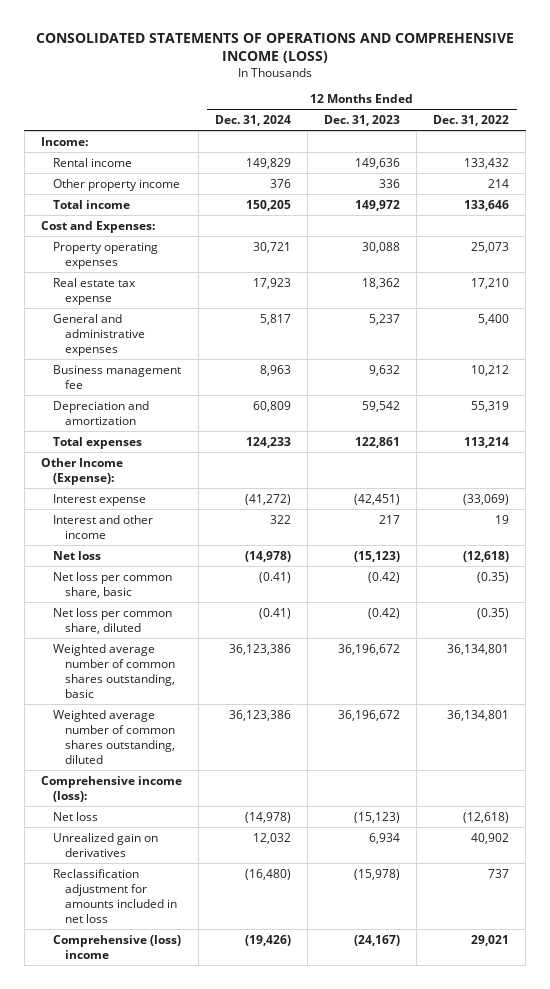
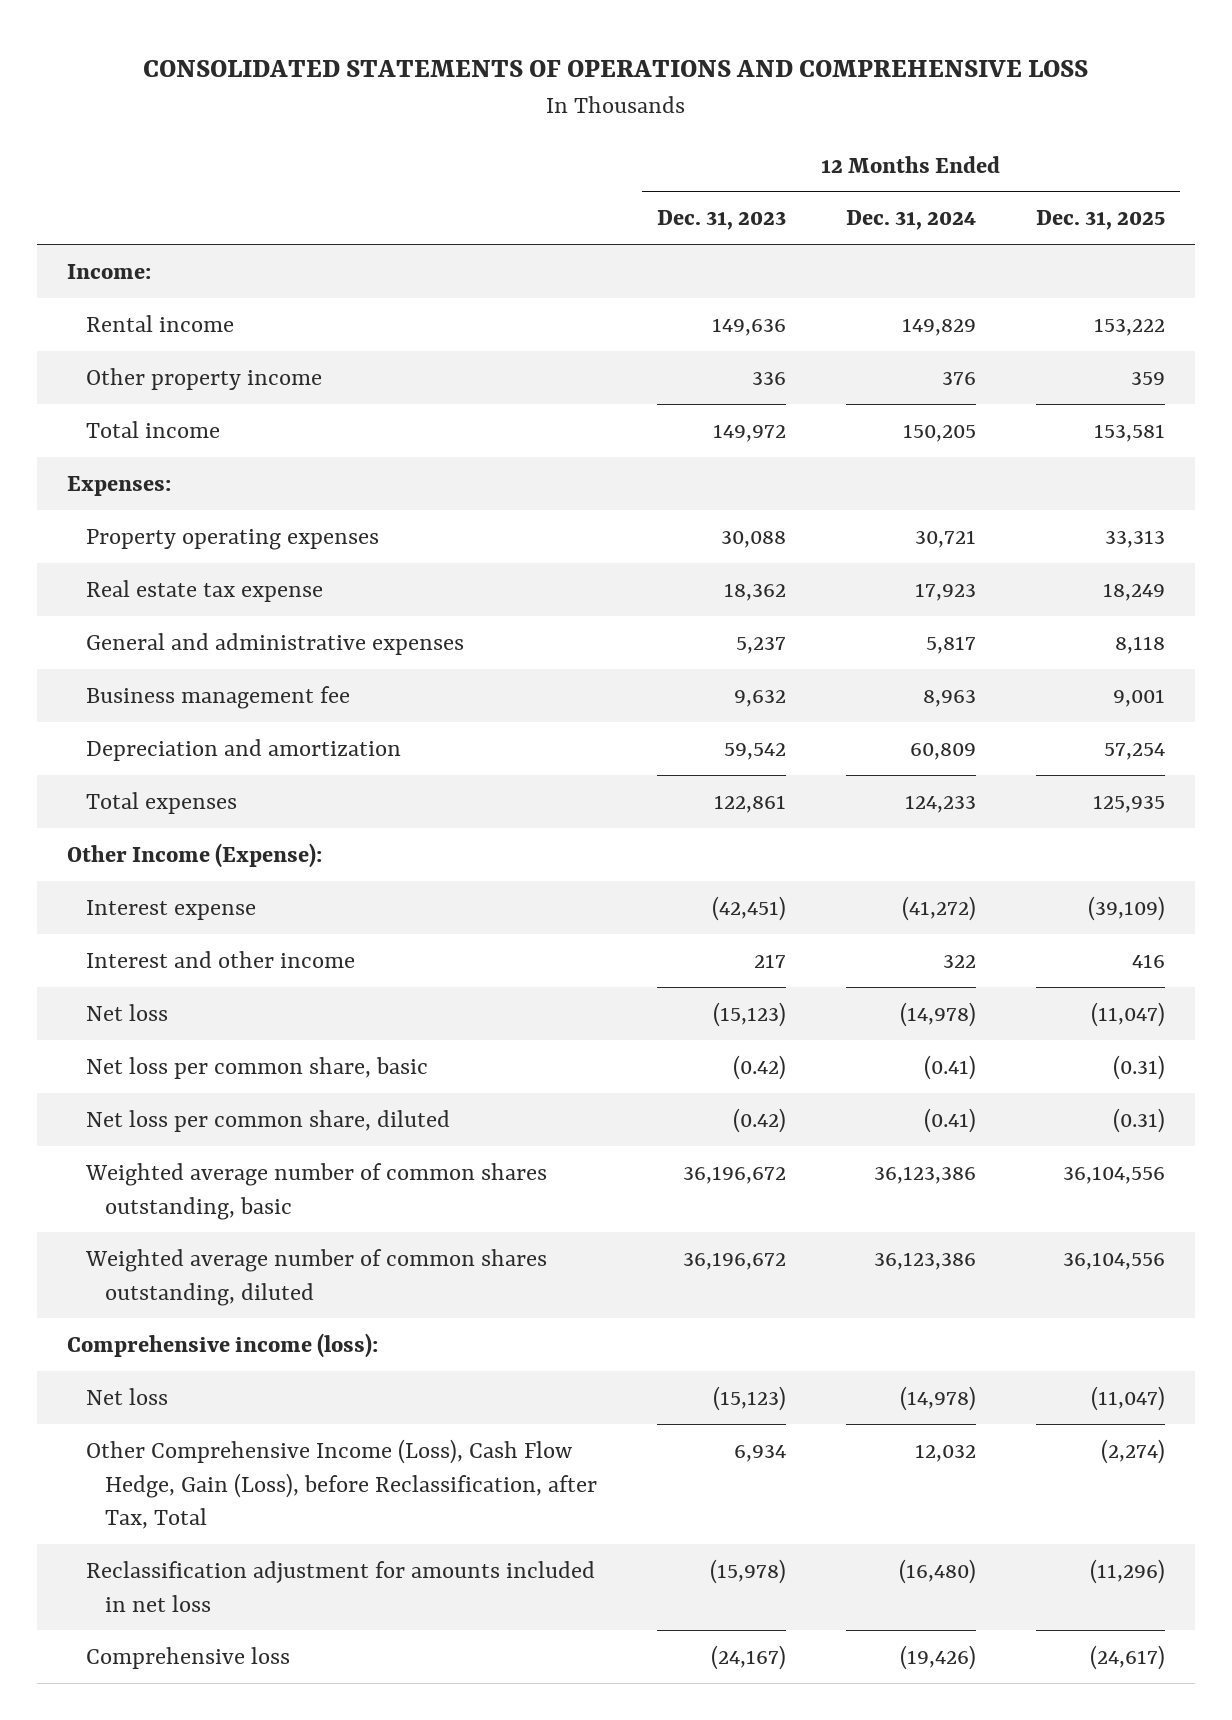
- CONSOLIDATED STATEMENTS OF OPERATIONS AND COMPREHENSIVE INCOME (LOSS)
+ CONSOLIDATED STATEMENTS OF OPERATIONS AND COMPREHENSIVE LOSS
- | 12 Months Ended Dec. 31, 2024 | 12 Months Ended Dec. 31, 2023 | 12 Months Ended Dec. 31, 2022
+ | 12 Months Ended Dec. 31, 2023 | 12 Months Ended Dec. 31, 2024 | 12 Months Ended Dec. 31, 2025
- Cost and Expenses:
+ Expenses:
- Unrealized gain on derivatives | 12,032 | 6,934 | 40,902
+ Other Comprehensive Income (Loss), Cash Flow Hedge, Gain (Loss), before Reclassification, after Tax, Total | 6,934 | 12,032 | (2,274)
- Comprehensive (loss) income | (19,426) | (24,167) | 29,021
+ Comprehensive loss | (24,167) | (19,426) | (24,617)

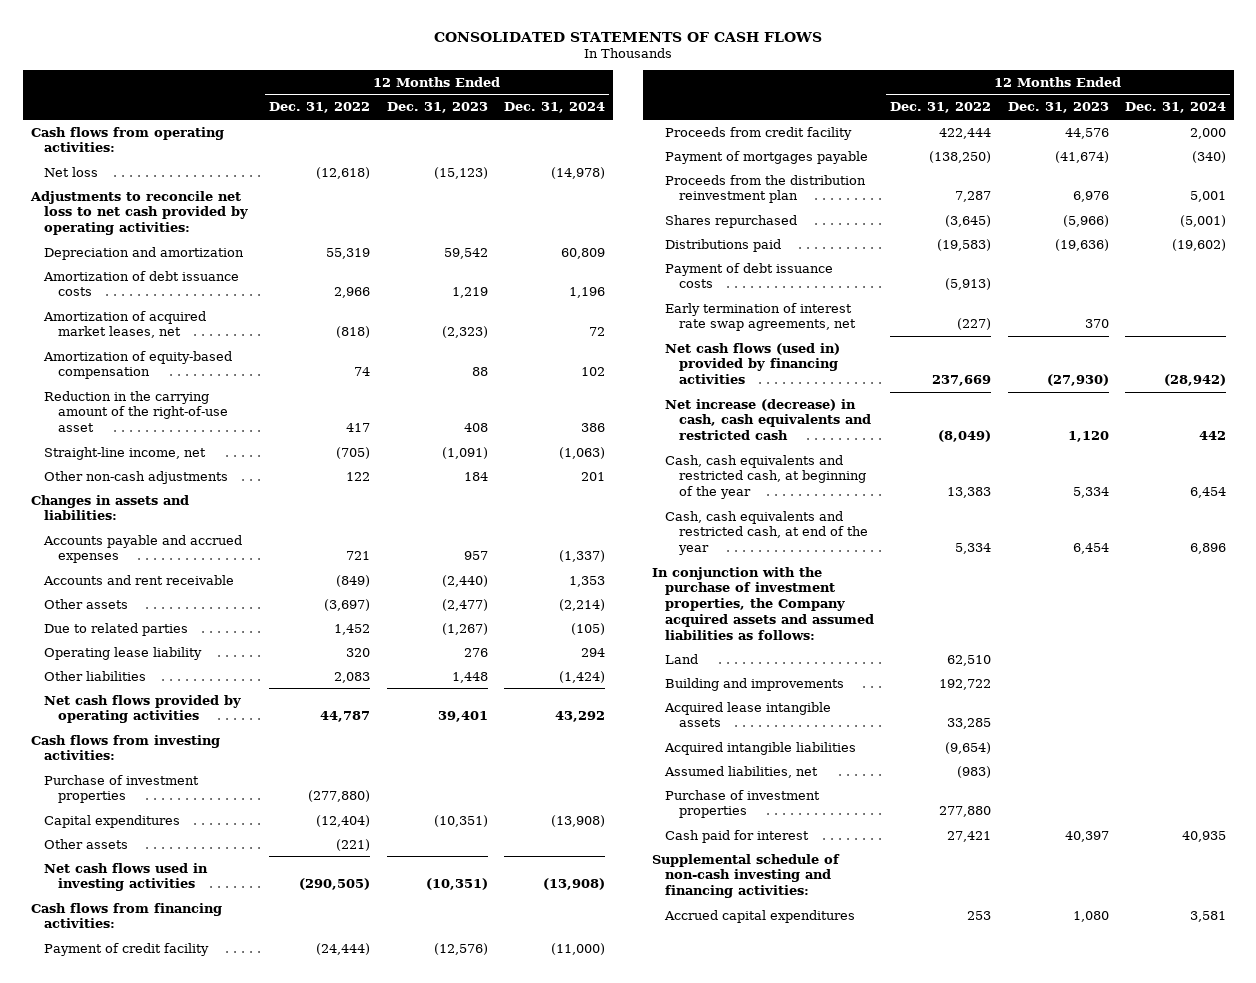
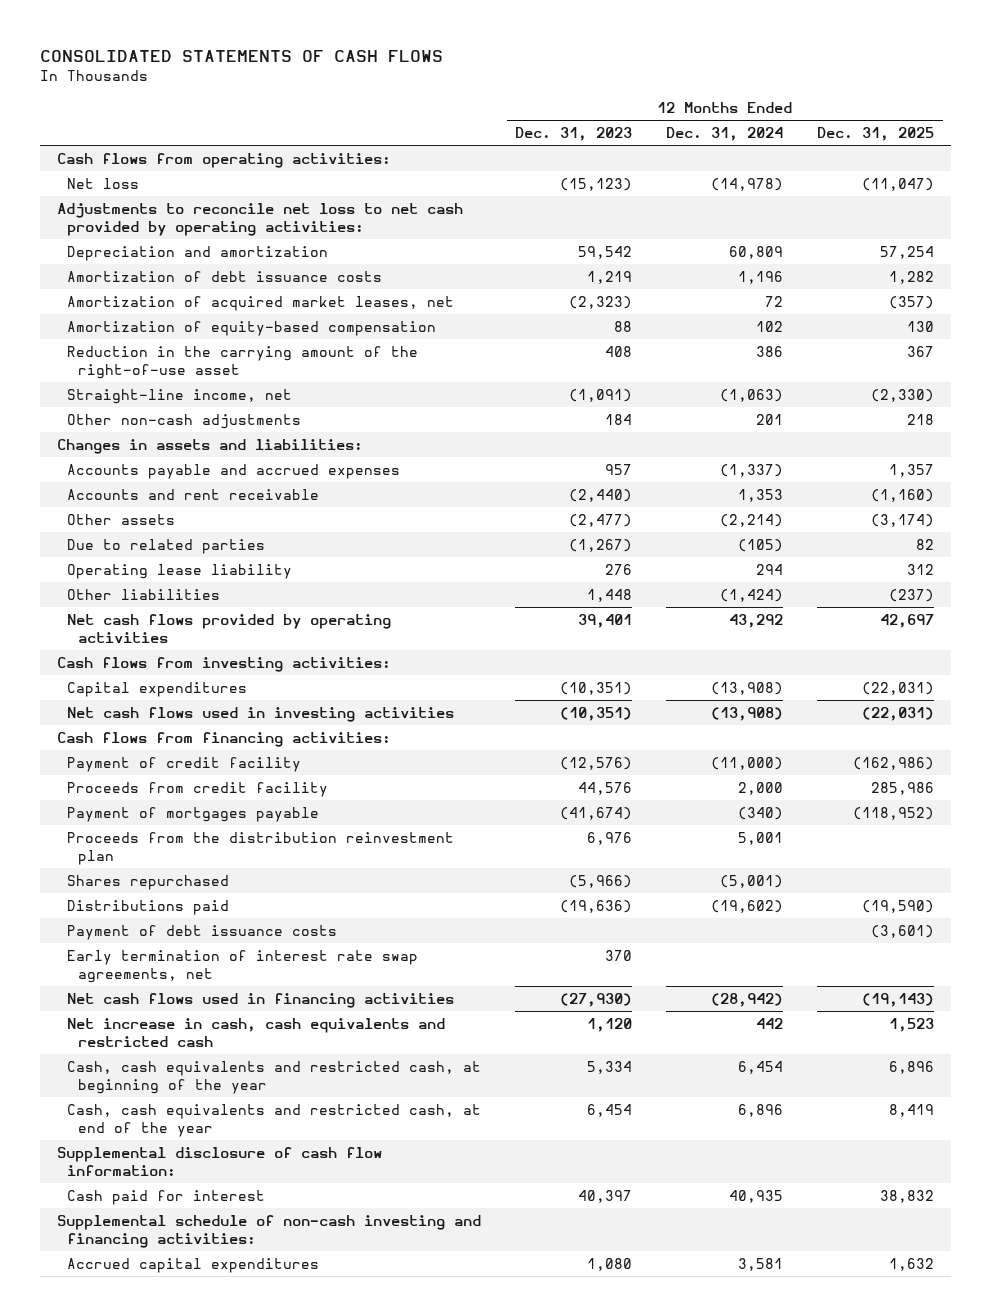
- | 12 Months Ended Dec. 31, 2022 | 12 Months Ended Dec. 31, 2023 | 12 Months Ended Dec. 31, 2024
+ | 12 Months Ended Dec. 31, 2023 | 12 Months Ended Dec. 31, 2024 | 12 Months Ended Dec. 31, 2025
- Purchase of investment properties | (277,880) | |
- Other assets | (221) | |
- Net cash flows (used in) provided by financing activities | 237,669 | (27,930) | (28,942)
- Net increase (decrease) in cash, cash equivalents and restricted cash | (8,049) | 1,120 | 442
+ Net cash flows used in financing activities | (27,930) | (28,942) | (19,143)
+ Net increase in cash, cash equivalents and restricted cash | 1,120 | 442 | 1,523
- In conjunction with the purchase of investment properties, the Company acquired assets and assumed liabilities as follows:
- Land | 62,510 | |
- Building and improvements | 192,722 | |
- Acquired lease intangible assets | 33,285 | |
- Acquired intangible liabilities | (9,654) | |
- Assumed liabilities, net | (983) | |
- Purchase of investment properties | 277,880 | |
+ Supplemental disclosure of cash flow information:

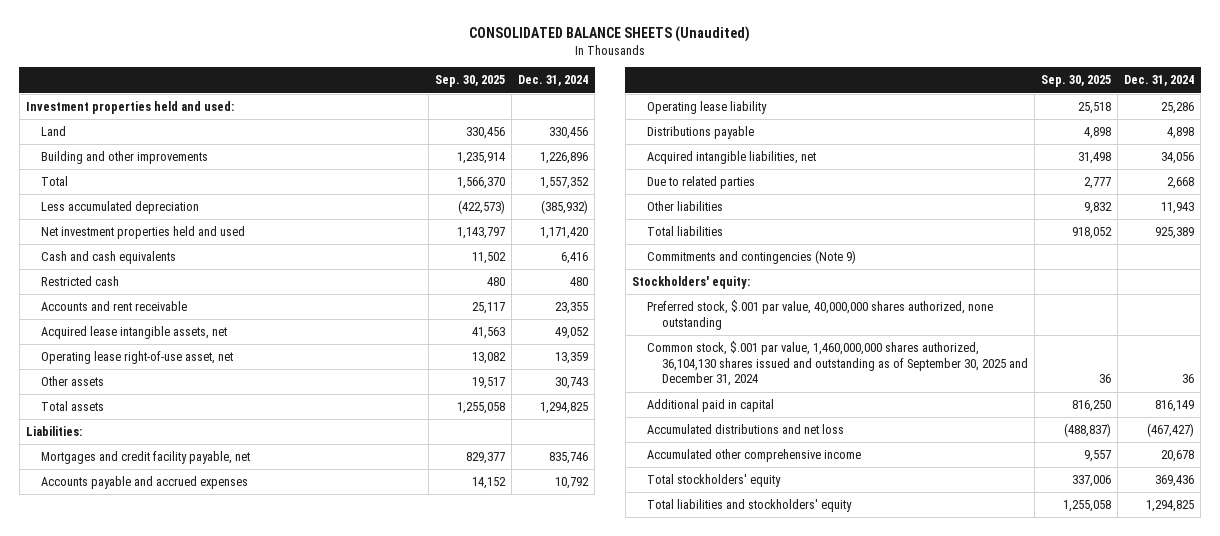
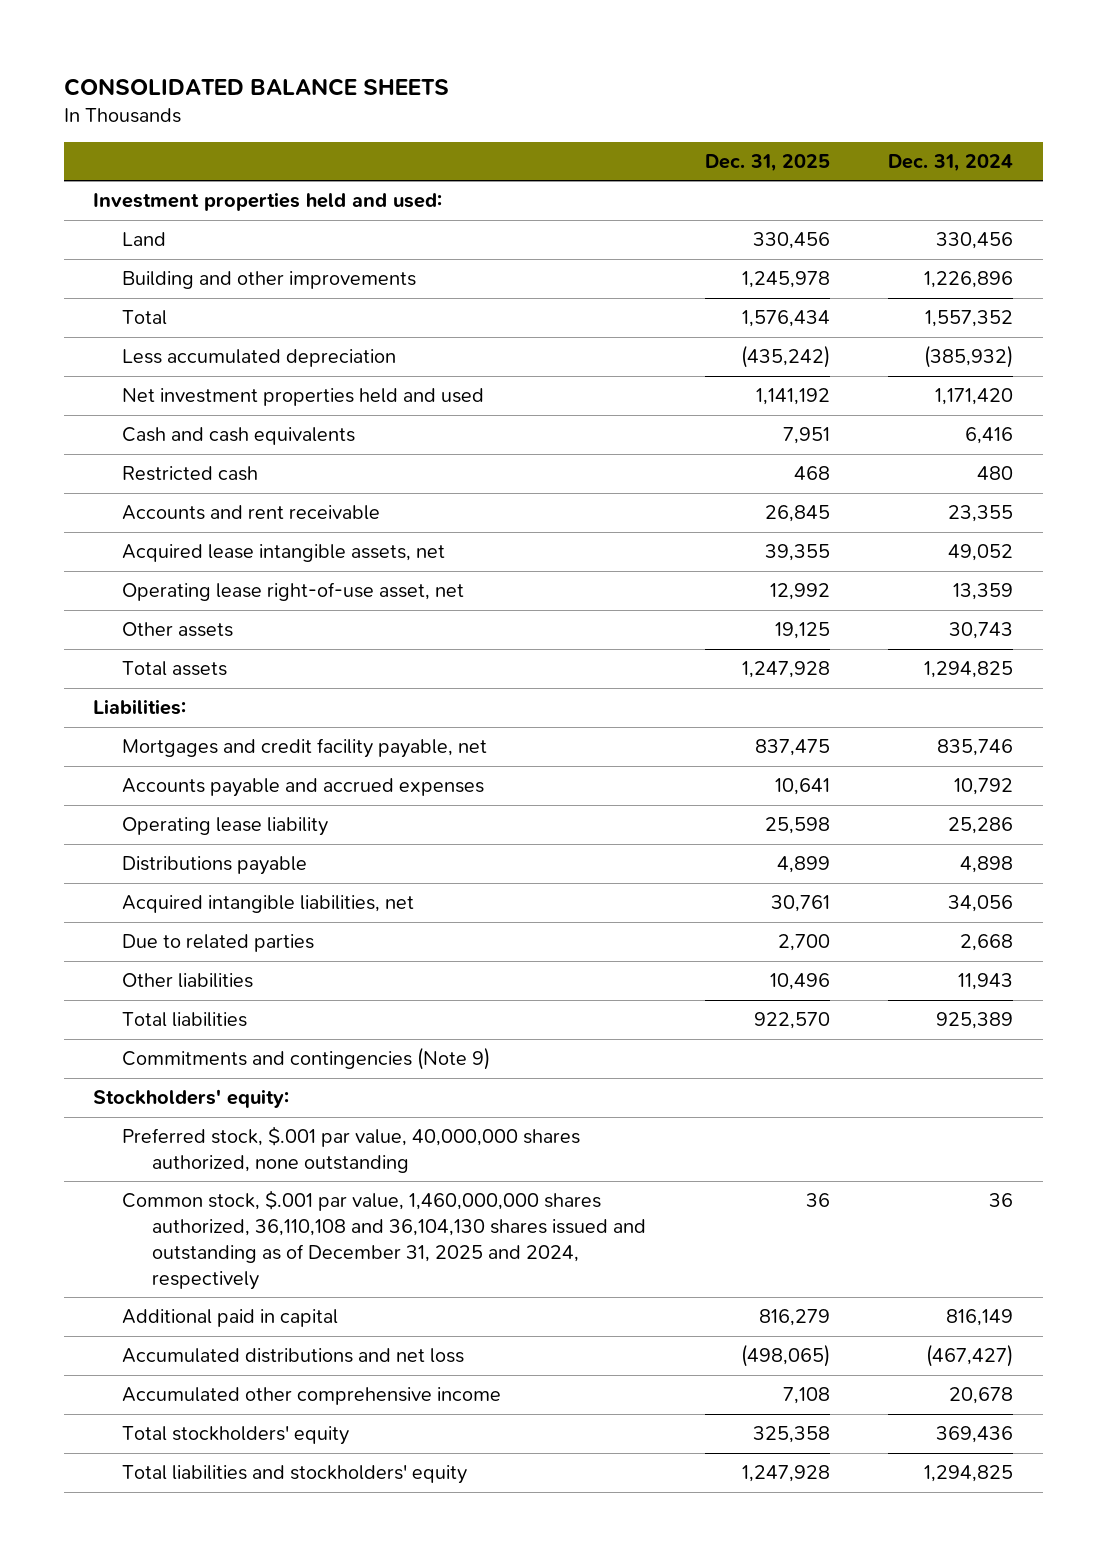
- CONSOLIDATED BALANCE SHEETS (Unaudited)
+ CONSOLIDATED BALANCE SHEETS
- | Sep. 30, 2025 | Dec. 31, 2024
+ | Dec. 31, 2025 | Dec. 31, 2024
- Common stock, $.001 par value, 1,460,000,000 shares authorized, 36,104,130 shares issued and outstanding as of September 30, 2025 and December 31, 2024 | 36 | 36
+ Common stock, $.001 par value, 1,460,000,000 shares authorized, 36,110,108 and 36,104,130 shares issued and outstanding as of December 31, 2025 and 2024, respectively | 36 | 36

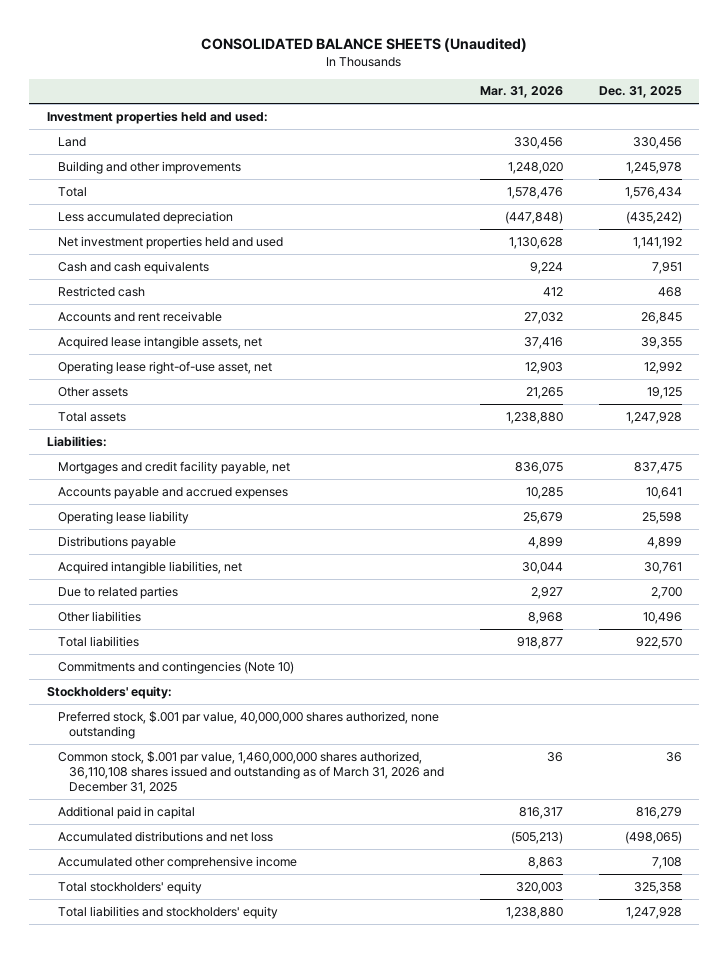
- CONSOLIDATED BALANCE SHEETS
+ CONSOLIDATED BALANCE SHEETS (Unaudited)
- | Dec. 31, 2025 | Dec. 31, 2024
+ | Mar. 31, 2026 | Dec. 31, 2025
- Commitments and contingencies (Note 9)
+ Commitments and contingencies (Note 10)
- Common stock, $.001 par value, 1,460,000,000 shares authorized, 36,110,108 and 36,104,130 shares issued and outstanding as of December 31, 2025 and 2024, respectively | 36 | 36
+ Common stock, $.001 par value, 1,460,000,000 shares authorized, 36,110,108 shares issued and outstanding as of March 31, 2026 and December 31, 2025 | 36 | 36

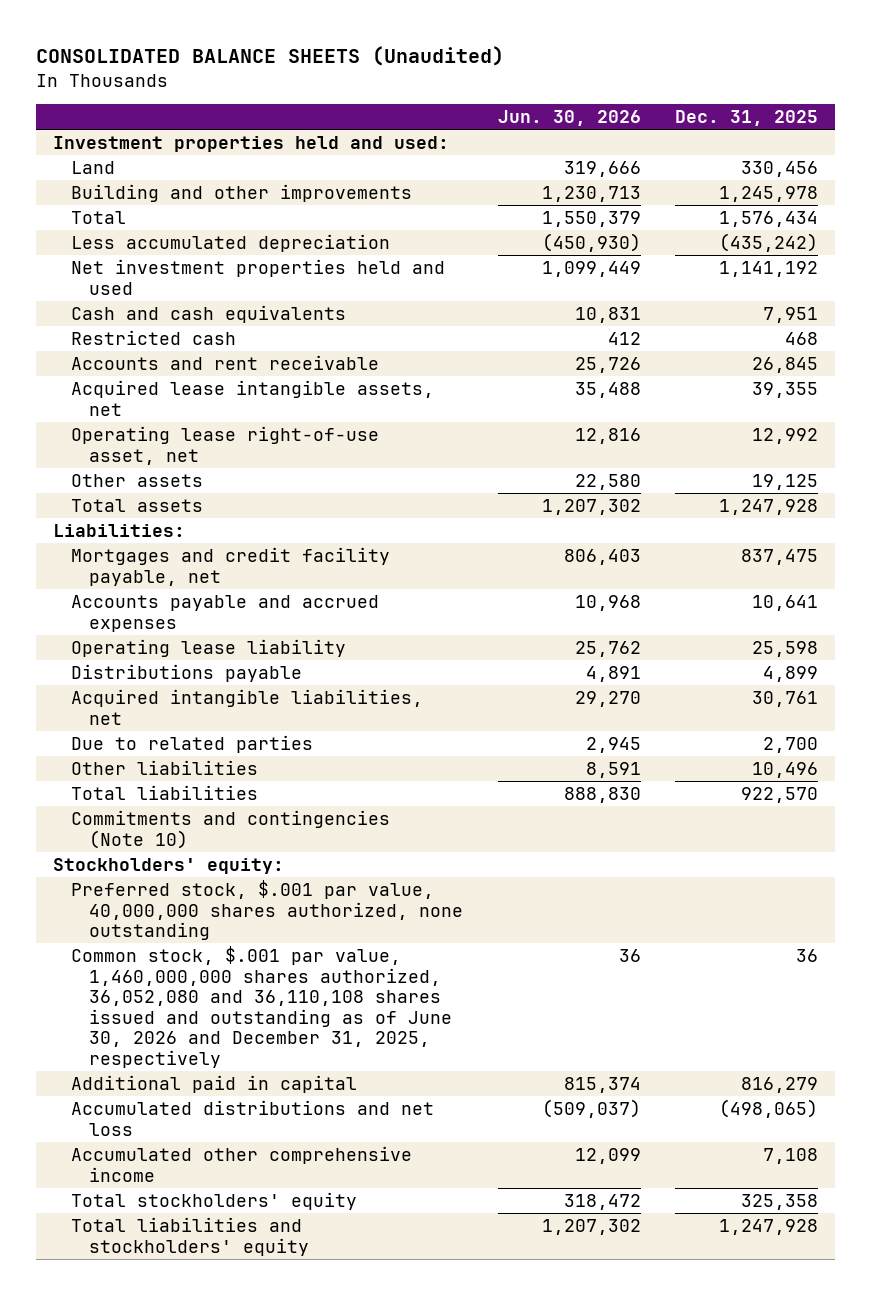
- | Mar. 31, 2026 | Dec. 31, 2025
+ | Jun. 30, 2026 | Dec. 31, 2025
- Common stock, $.001 par value, 1,460,000,000 shares authorized, 36,110,108 shares issued and outstanding as of March 31, 2026 and December 31, 2025 | 36 | 36
+ Common stock, $.001 par value, 1,460,000,000 shares authorized, 36,052,080 and 36,110,108 shares issued and outstanding as of June 30, 2026 and December 31, 2025, respectively | 36 | 36

